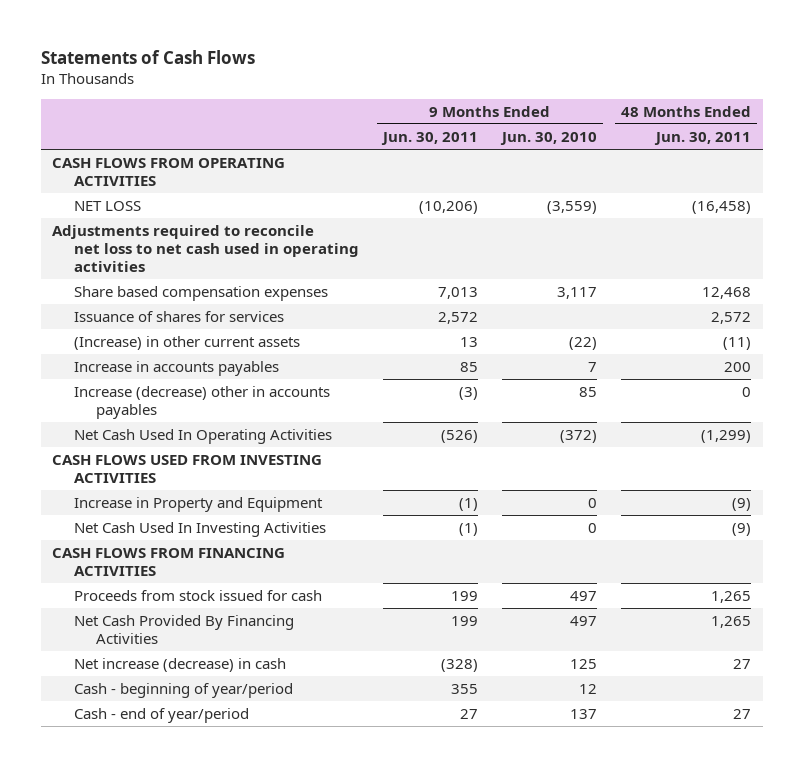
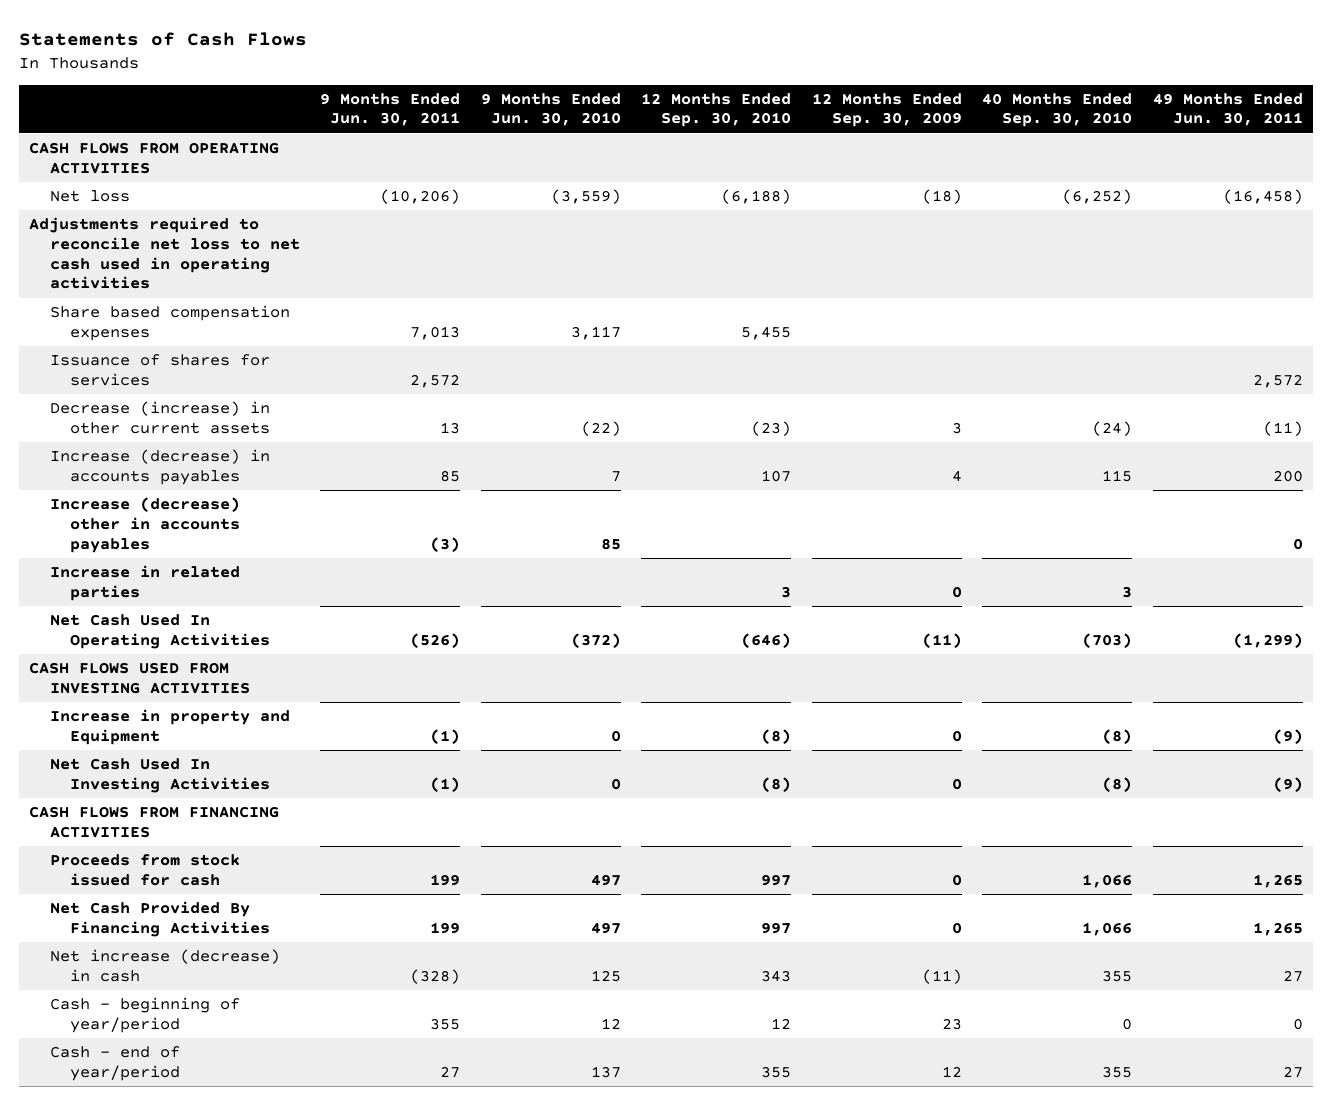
- | 9 Months Ended Jun. 30, 2011 | 9 Months Ended Jun. 30, 2010 | 48 Months Ended Jun. 30, 2011
+ | 9 Months Ended Jun. 30, 2011 | 9 Months Ended Jun. 30, 2010 | 12 Months Ended Sep. 30, 2010 | 12 Months Ended Sep. 30, 2009 | 40 Months Ended Sep. 30, 2010 | 49 Months Ended Jun. 30, 2011
- NET LOSS | (10,206) | (3,559) | (16,458)
+ Net loss | (10,206) | (3,559) | (6,188) | (18) | (6,252) | (16,458)
- (Increase) in other current assets | 13 | (22) | (11)
- Increase in accounts payables | 85 | 7 | 200
+ Decrease (increase) in other current assets | 13 | (22) | (23) | 3 | (24) | (11)
+ Increase (decrease) in accounts payables | 85 | 7 | 107 | 4 | 115 | 200
+ Increase in related parties | | | 3 | 0 | 3 |
- Increase in Property and Equipment | (1) | 0 | (9)
+ Increase in property and Equipment | (1) | 0 | (8) | 0 | (8) | (9)

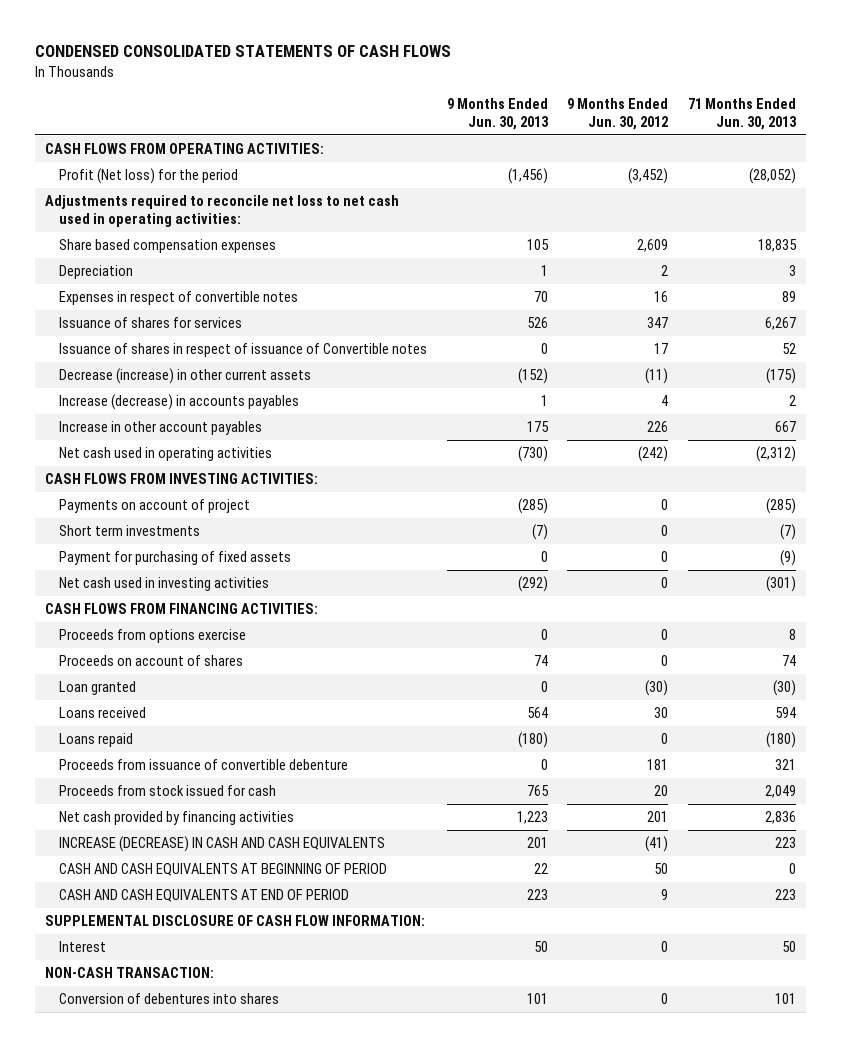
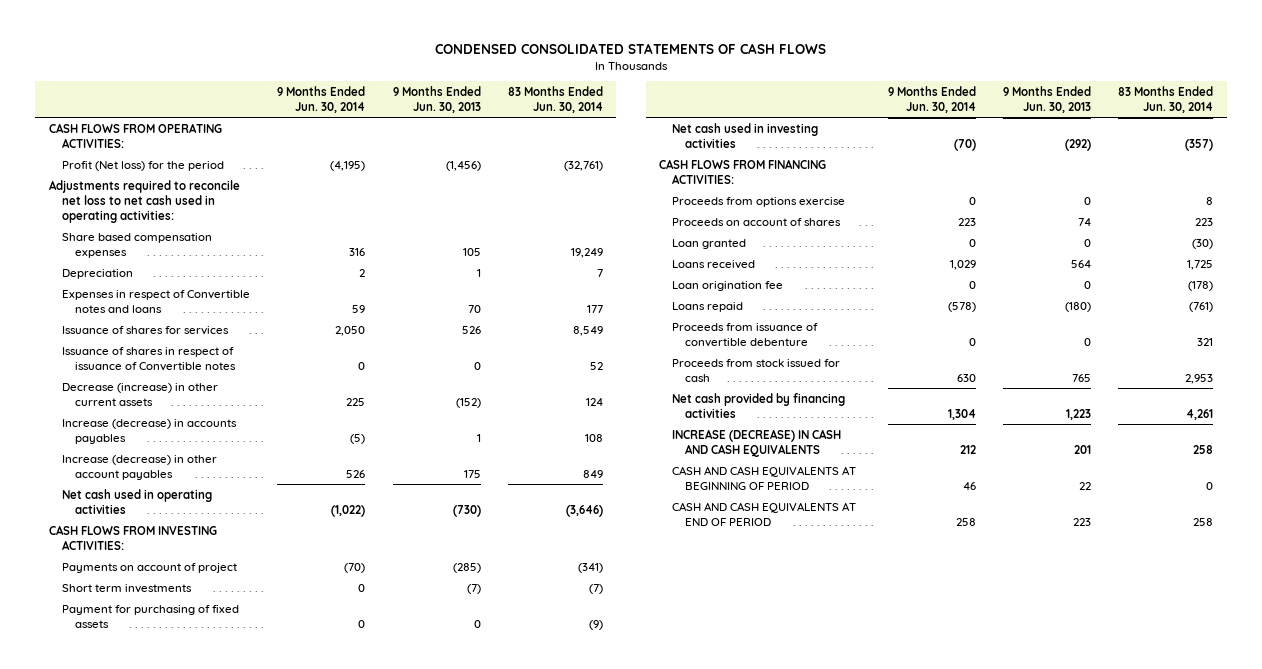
- | 9 Months Ended Jun. 30, 2013 | 9 Months Ended Jun. 30, 2012 | 71 Months Ended Jun. 30, 2013
+ | 9 Months Ended Jun. 30, 2014 | 9 Months Ended Jun. 30, 2013 | 83 Months Ended Jun. 30, 2014
- Expenses in respect of convertible notes | 70 | 16 | 89
+ Expenses in respect of Convertible notes and loans | 59 | 70 | 177
- Increase in other account payables | 175 | 226 | 667
+ Increase (decrease) in other account payables | 526 | 175 | 849
+ Loan origination fee | 0 | 0 | (178)
- SUPPLEMENTAL DISCLOSURE OF CASH FLOW INFORMATION:
- Interest | 50 | 0 | 50
- NON-CASH TRANSACTION:
- Conversion of debentures into shares | 101 | 0 | 101

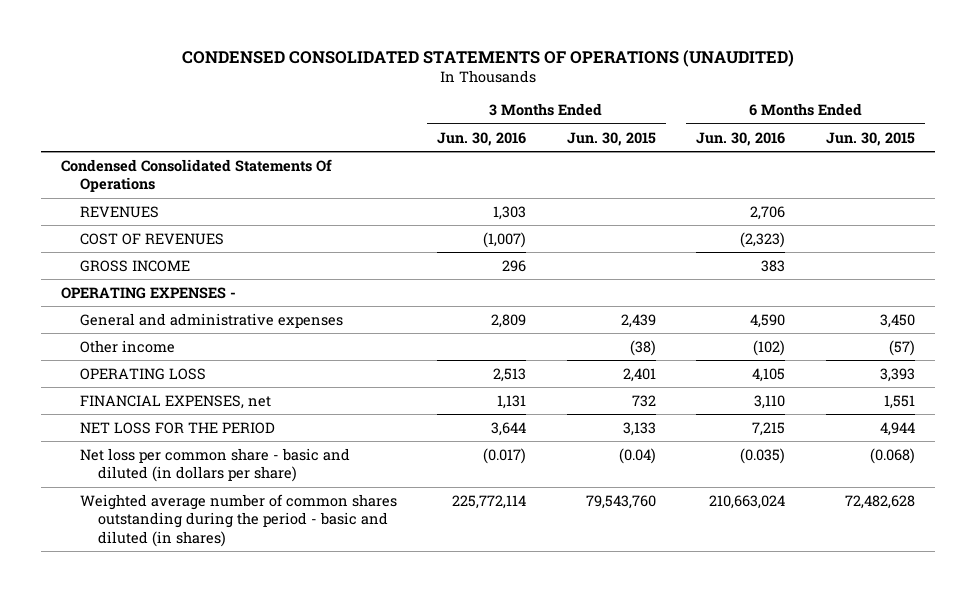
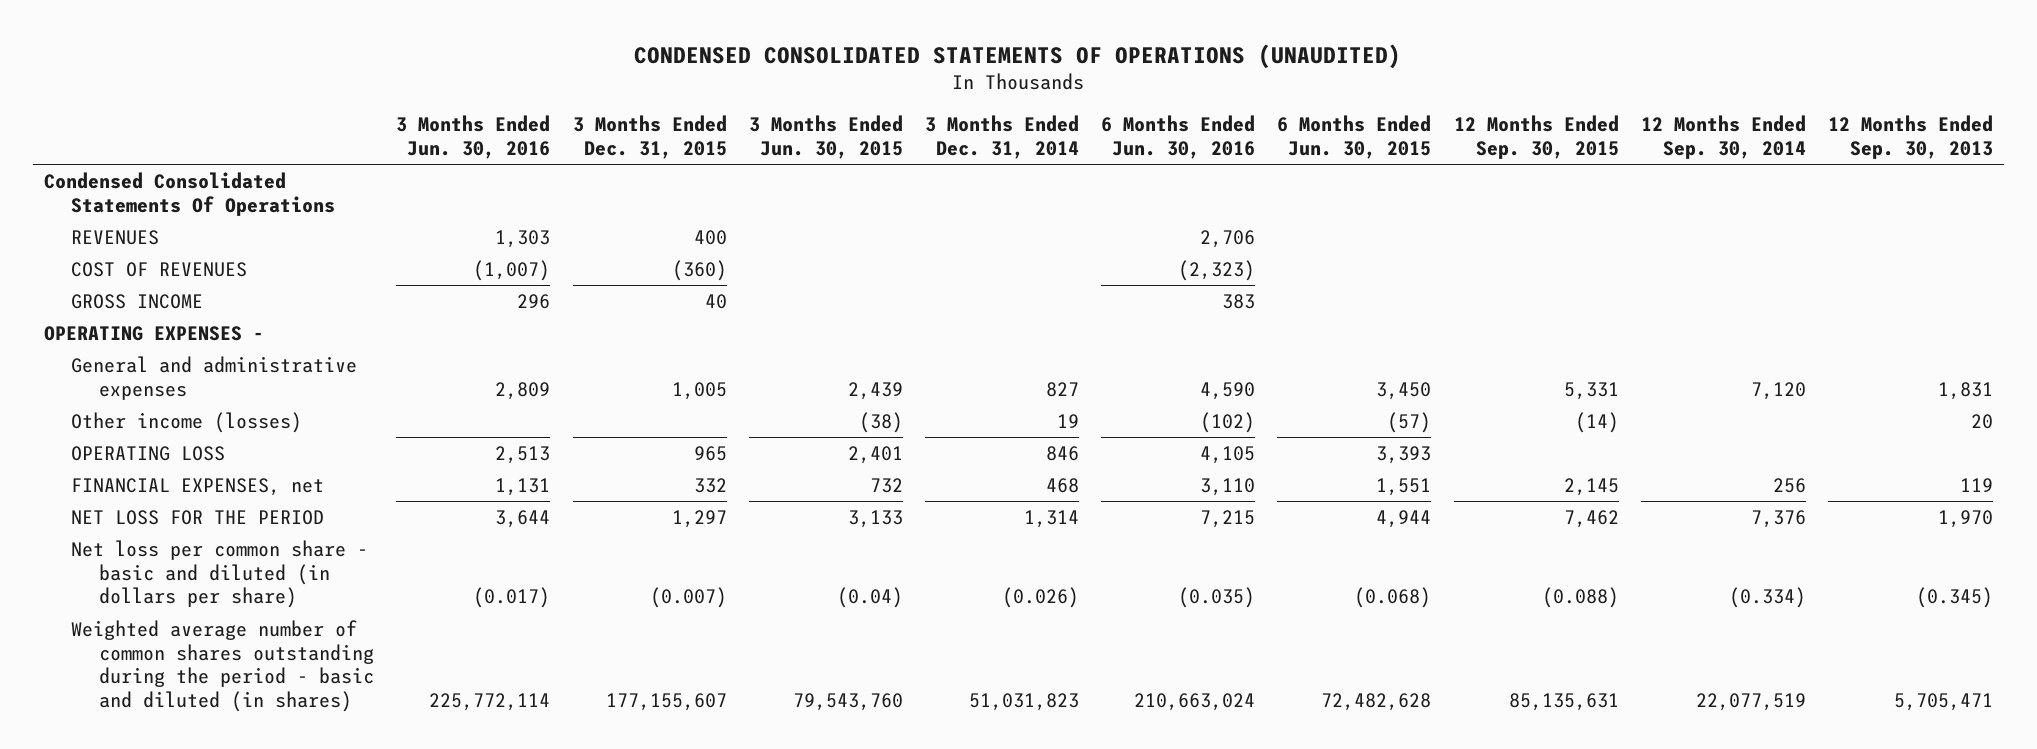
- | 3 Months Ended Jun. 30, 2016 | 3 Months Ended Jun. 30, 2015 | 6 Months Ended Jun. 30, 2016 | 6 Months Ended Jun. 30, 2015
+ | 3 Months Ended Jun. 30, 2016 | 3 Months Ended Dec. 31, 2015 | 3 Months Ended Jun. 30, 2015 | 3 Months Ended Dec. 31, 2014 | 6 Months Ended Jun. 30, 2016 | 6 Months Ended Jun. 30, 2015 | 12 Months Ended Sep. 30, 2015 | 12 Months Ended Sep. 30, 2014 | 12 Months Ended Sep. 30, 2013
- Other income | | (38) | (102) | (57)
+ Other income (losses) | | | (38) | 19 | (102) | (57) | (14) | | 20

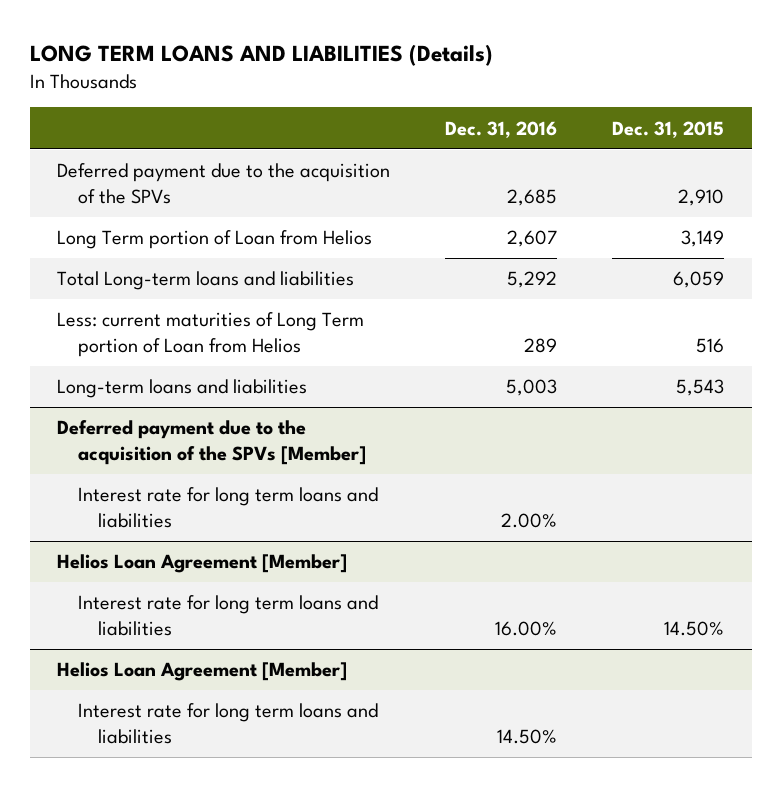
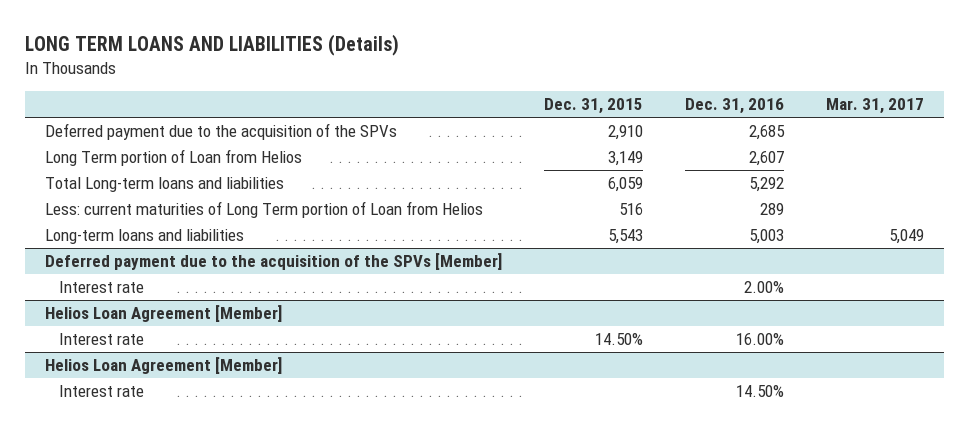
- | Dec. 31, 2016 | Dec. 31, 2015
+ | Dec. 31, 2015 | Dec. 31, 2016 | Mar. 31, 2017
@ Deferred payment due to the acquisition of the SPVs [Member]
- Interest rate for long term loans and liabilities | 2.00% |
+ Interest rate | | 2.00% |
@ Helios Loan Agreement [Member]
- Interest rate for long term loans and liabilities | 16.00% | 14.50%
+ Interest rate | 14.50% | 16.00% |
- Interest rate for long term loans and liabilities | 14.50% |
+ Interest rate | | 14.50% |

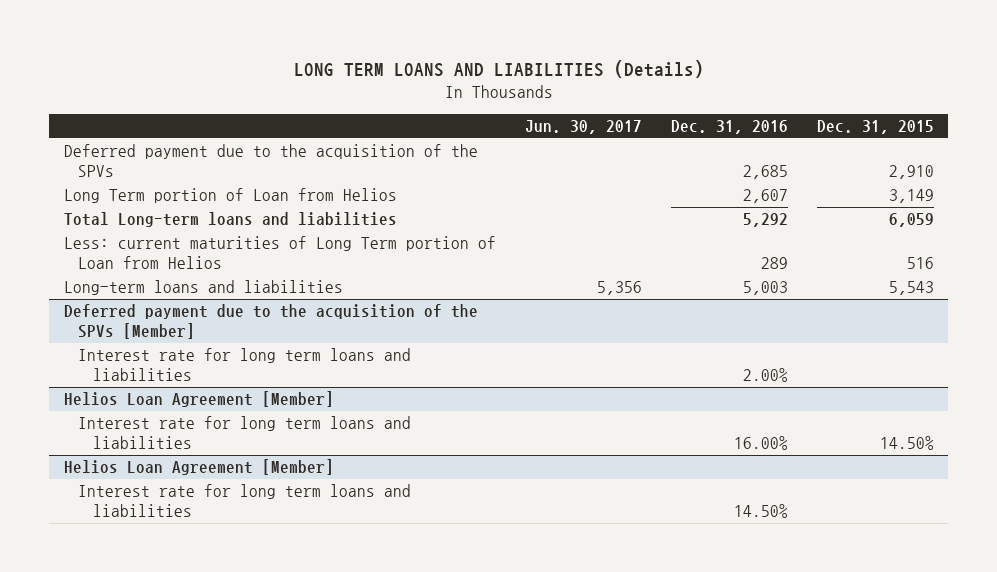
- | Dec. 31, 2015 | Dec. 31, 2016 | Mar. 31, 2017
+ | Jun. 30, 2017 | Dec. 31, 2016 | Dec. 31, 2015
@ Deferred payment due to the acquisition of the SPVs [Member]
- Interest rate | | 2.00% |
+ Interest rate for long term loans and liabilities | | 2.00% |
@ Helios Loan Agreement [Member]
- Interest rate | 14.50% | 16.00% |
+ Interest rate for long term loans and liabilities | | 16.00% | 14.50%
- Interest rate | | 14.50% |
+ Interest rate for long term loans and liabilities | | 14.50% |

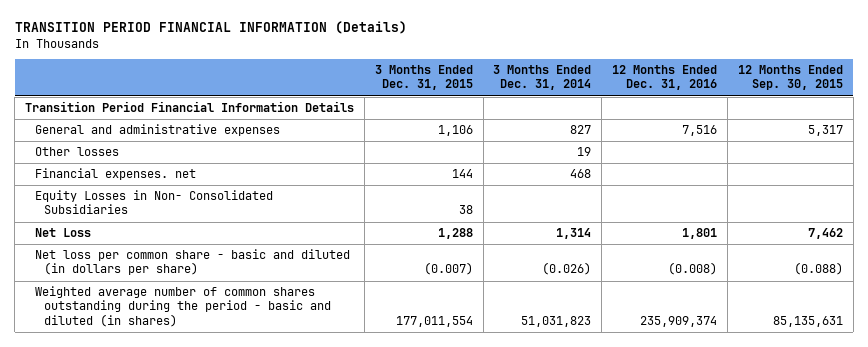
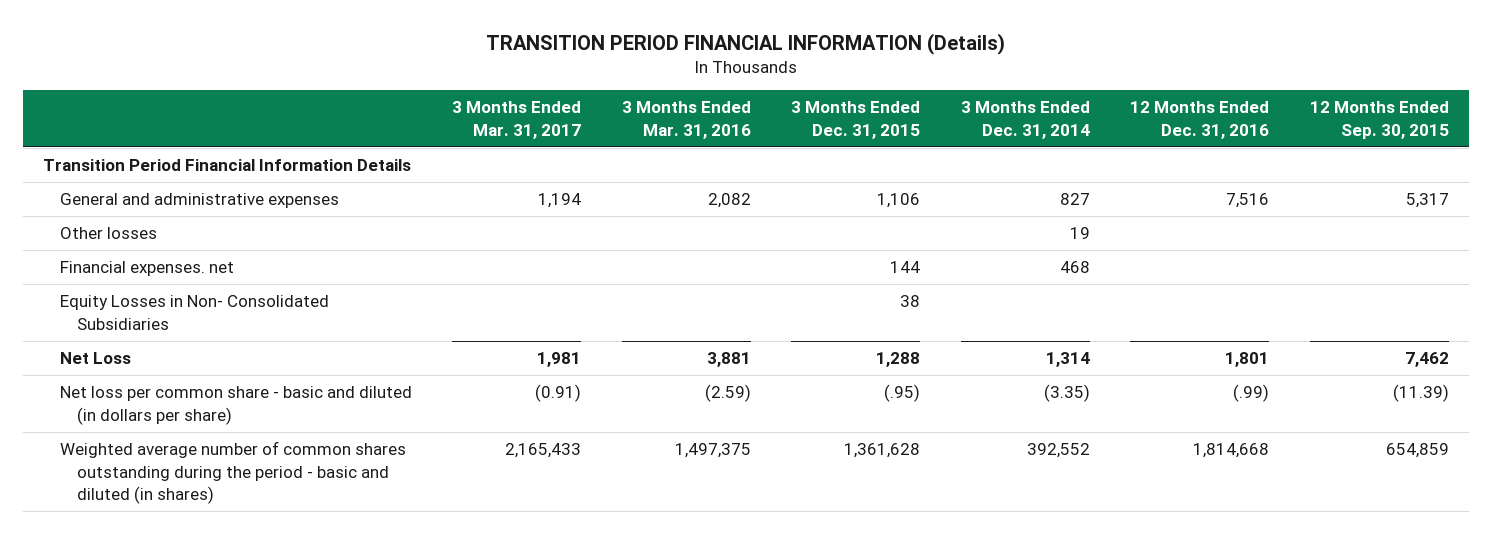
- | 3 Months Ended Dec. 31, 2015 | 3 Months Ended Dec. 31, 2014 | 12 Months Ended Dec. 31, 2016 | 12 Months Ended Sep. 30, 2015
+ | 3 Months Ended Mar. 31, 2017 | 3 Months Ended Mar. 31, 2016 | 3 Months Ended Dec. 31, 2015 | 3 Months Ended Dec. 31, 2014 | 12 Months Ended Dec. 31, 2016 | 12 Months Ended Sep. 30, 2015
- Net loss per common share - basic and diluted (in dollars per share) | (0.007) | (0.026) | (0.008) | (0.088)
- Weighted average number of common shares outstanding during the period - basic and diluted (in shares) | 177,011,554 | 51,031,823 | 235,909,374 | 85,135,631
+ Net loss per common share - basic and diluted (in dollars per share) | (0.91) | (2.59) | (.95) | (3.35) | (.99) | (11.39)
+ Weighted average number of common shares outstanding during the period - basic and diluted (in shares) | 2,165,433 | 1,497,375 | 1,361,628 | 392,552 | 1,814,668 | 654,859

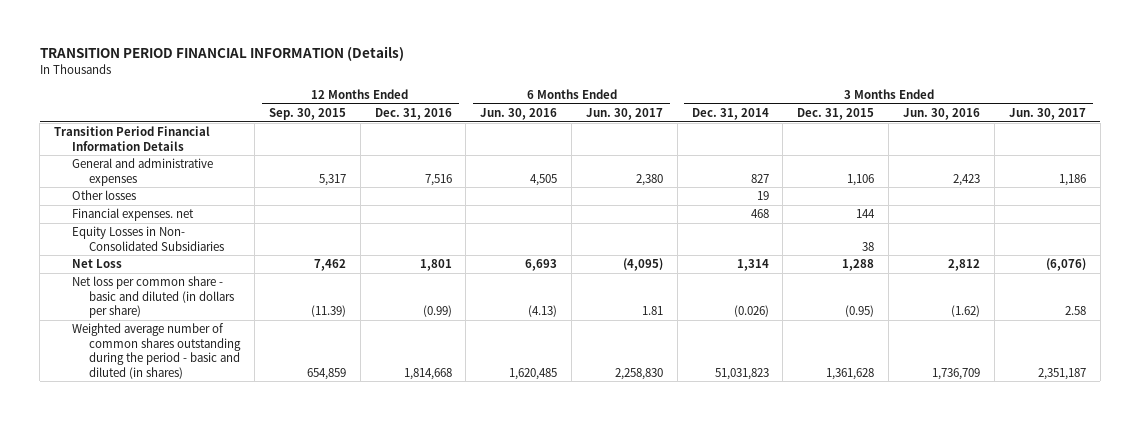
- | 3 Months Ended Mar. 31, 2017 | 3 Months Ended Mar. 31, 2016 | 3 Months Ended Dec. 31, 2015 | 3 Months Ended Dec. 31, 2014 | 12 Months Ended Dec. 31, 2016 | 12 Months Ended Sep. 30, 2015
+ | 12 Months Ended Sep. 30, 2015 | 12 Months Ended Dec. 31, 2016 | 6 Months Ended Jun. 30, 2016 | 6 Months Ended Jun. 30, 2017 | 3 Months Ended Dec. 31, 2014 | 3 Months Ended Dec. 31, 2015 | 3 Months Ended Jun. 30, 2016 | 3 Months Ended Jun. 30, 2017
- Net loss per common share - basic and diluted (in dollars per share) | (0.91) | (2.59) | (.95) | (3.35) | (.99) | (11.39)
- Weighted average number of common shares outstanding during the period - basic and diluted (in shares) | 2,165,433 | 1,497,375 | 1,361,628 | 392,552 | 1,814,668 | 654,859
+ Net loss per common share - basic and diluted (in dollars per share) | (11.39) | (0.99) | (4.13) | 1.81 | (0.026) | (0.95) | (1.62) | 2.58
+ Weighted average number of common shares outstanding during the period - basic and diluted (in shares) | 654,859 | 1,814,668 | 1,620,485 | 2,258,830 | 51,031,823 | 1,361,628 | 1,736,709 | 2,351,187

